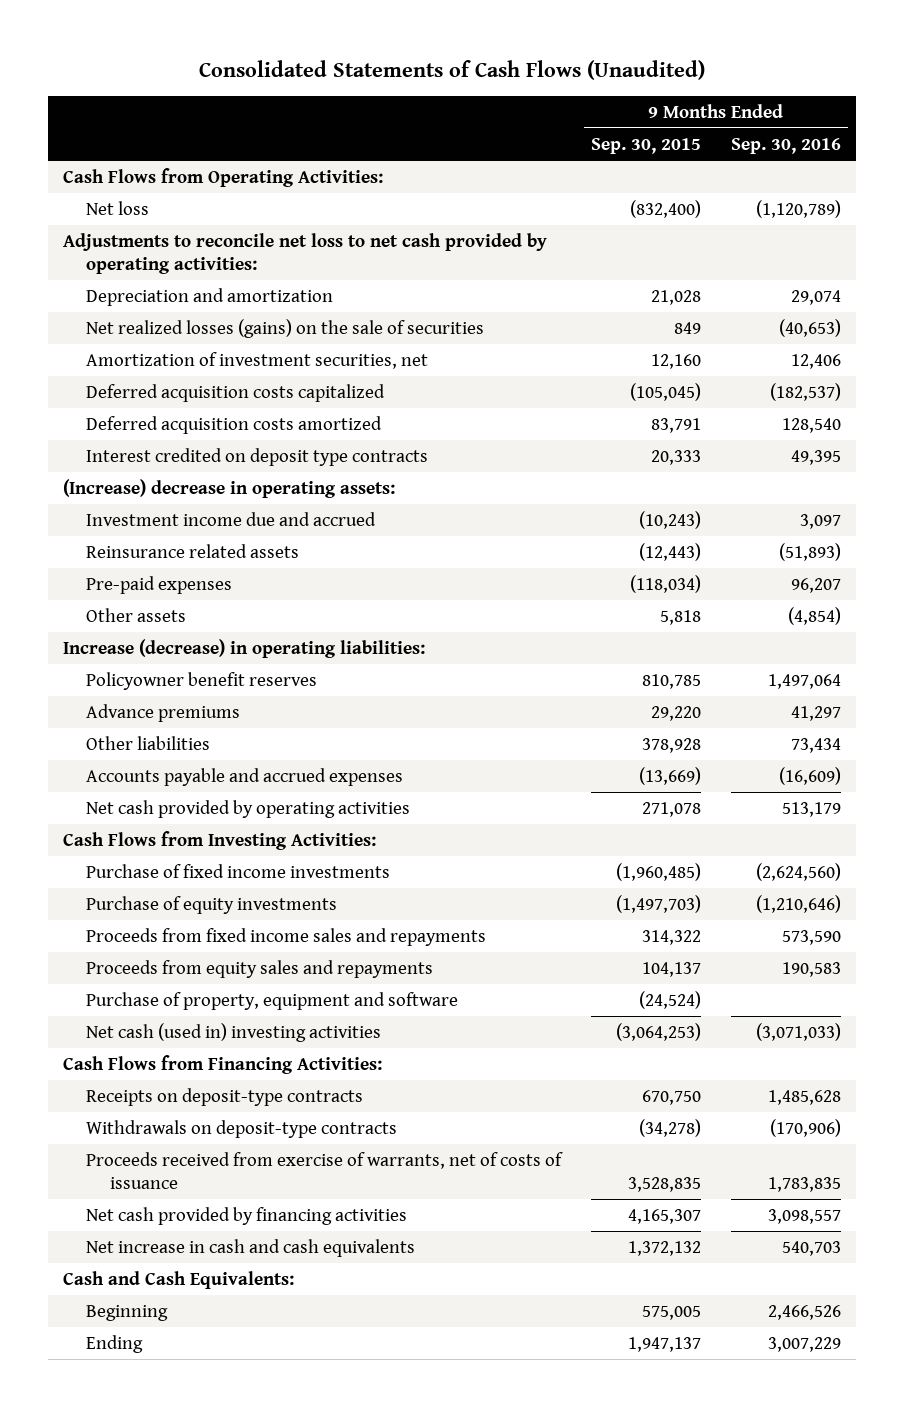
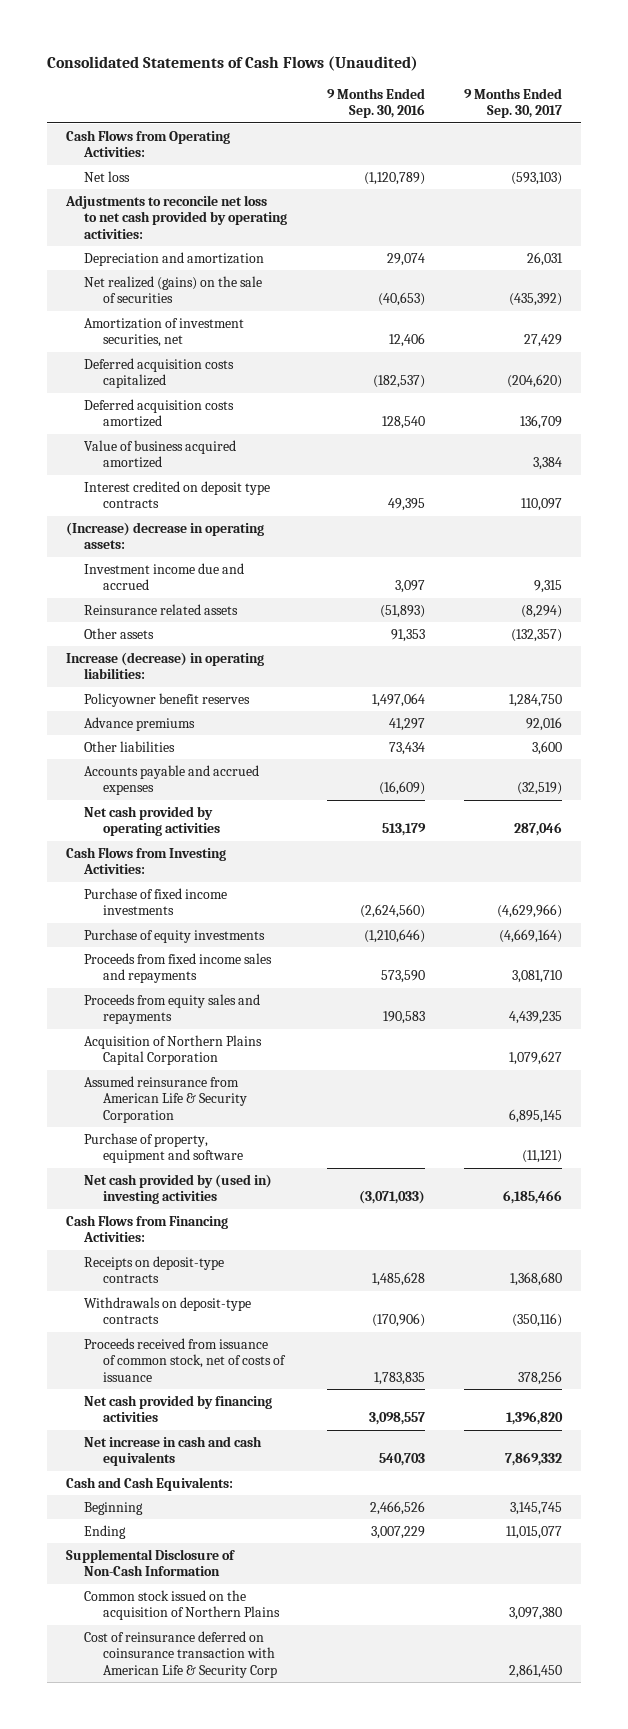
- | 9 Months Ended Sep. 30, 2015 | 9 Months Ended Sep. 30, 2016
+ | 9 Months Ended Sep. 30, 2016 | 9 Months Ended Sep. 30, 2017
- Net realized losses (gains) on the sale of securities | 849 | (40,653)
+ Net realized (gains) on the sale of securities | (40,653) | (435,392)
+ Value of business acquired amortized | | 3,384
- Pre-paid expenses | (118,034) | 96,207
- Other assets | 5,818 | (4,854)
+ Other assets | 91,353 | (132,357)
+ Acquisition of Northern Plains Capital Corporation | | 1,079,627
+ Assumed reinsurance from American Life & Security Corporation | | 6,895,145
- Net cash (used in) investing activities | (3,064,253) | (3,071,033)
+ Net cash provided by (used in) investing activities | (3,071,033) | 6,185,466
- Proceeds received from exercise of warrants, net of costs of issuance | 3,528,835 | 1,783,835
+ Proceeds received from issuance of common stock, net of costs of issuance | 1,783,835 | 378,256
+ Supplemental Disclosure of Non-Cash Information
+ Common stock issued on the acquisition of Northern Plains | | 3,097,380
+ Cost of reinsurance deferred on coinsurance transaction with American Life & Security Corp | | 2,861,450

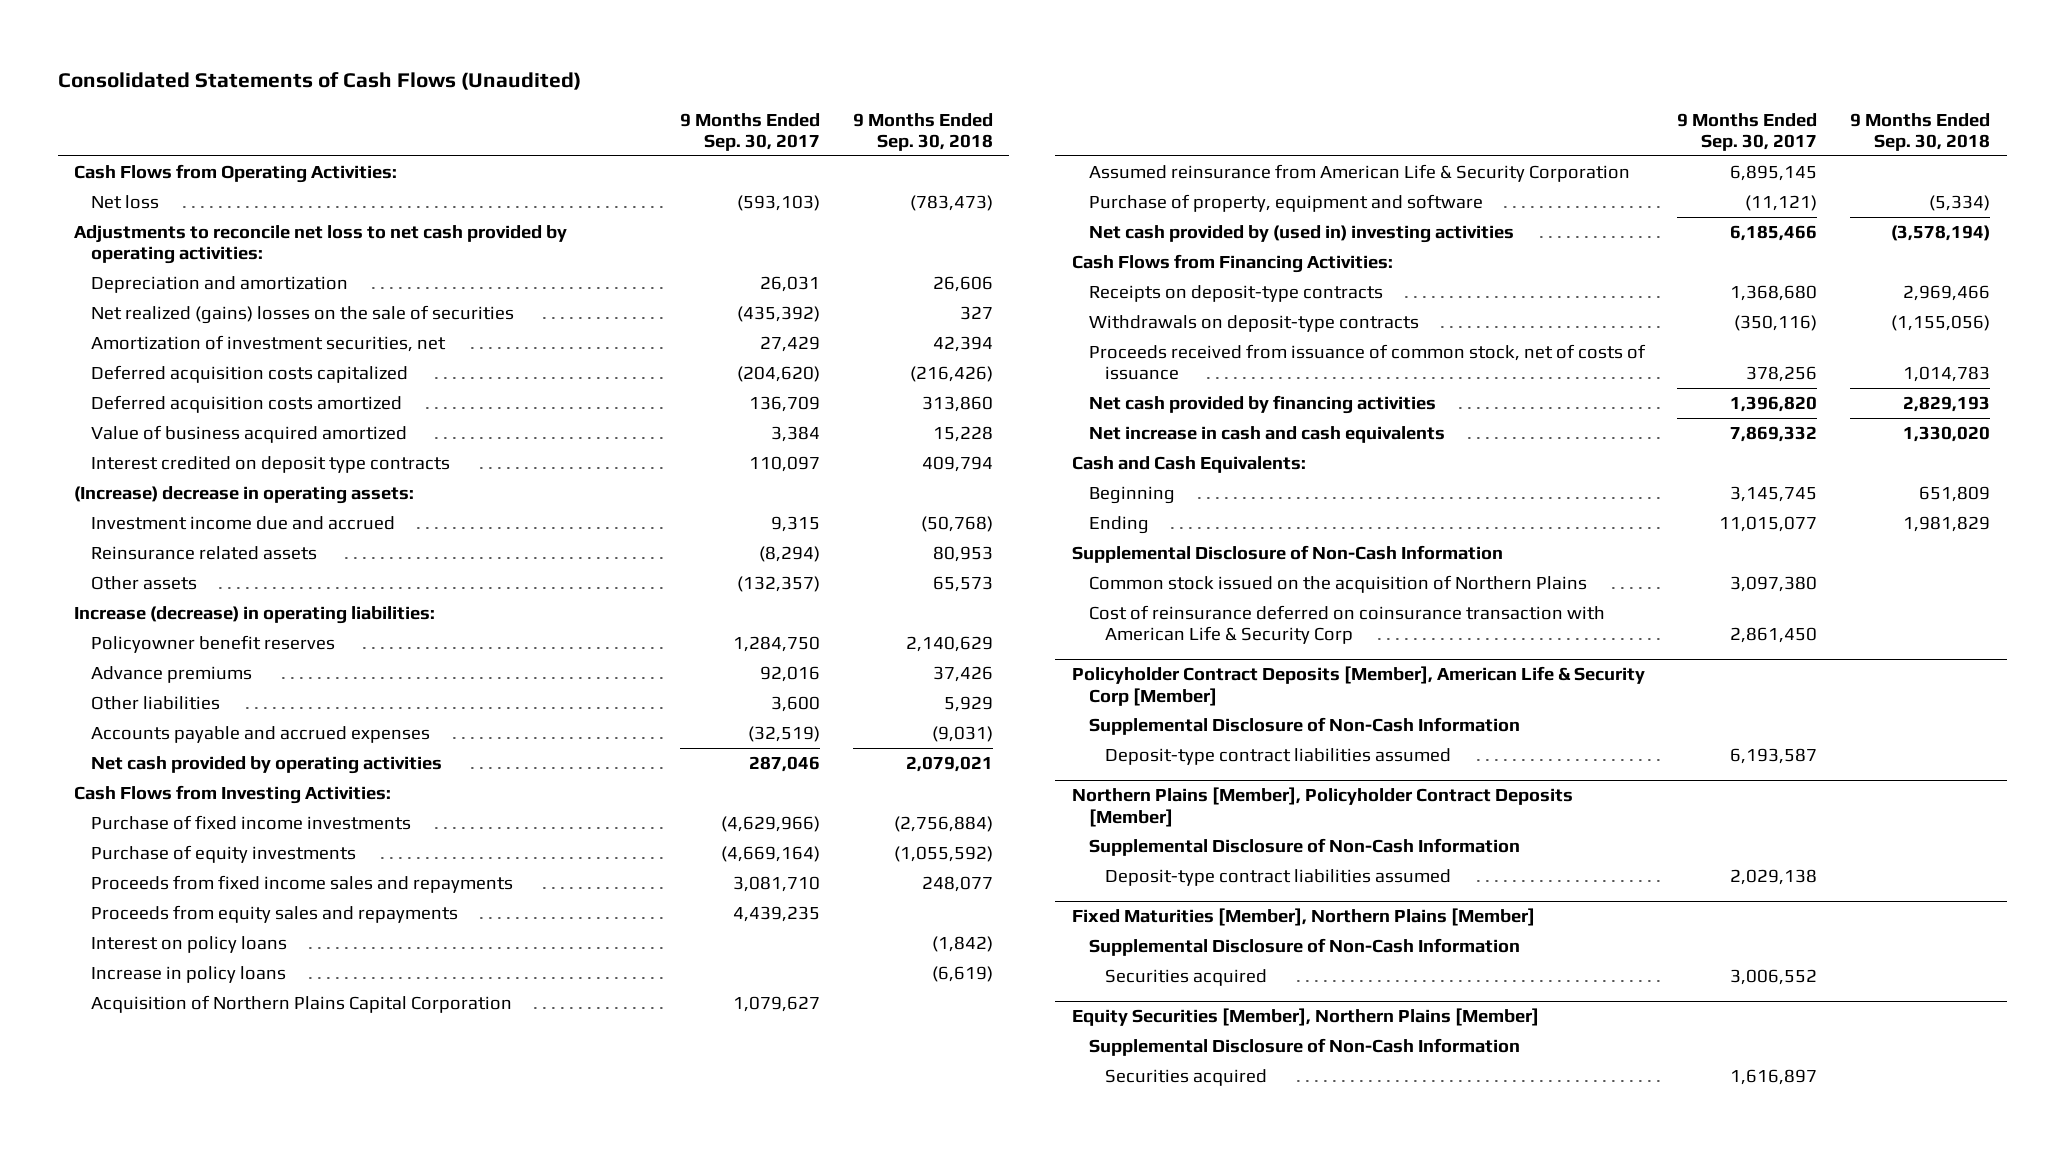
- | 9 Months Ended Sep. 30, 2016 | 9 Months Ended Sep. 30, 2017
+ | 9 Months Ended Sep. 30, 2017 | 9 Months Ended Sep. 30, 2018
- Net realized (gains) on the sale of securities | (40,653) | (435,392)
+ Net realized (gains) losses on the sale of securities | (435,392) | 327
+ Interest on policy loans | | (1,842)
+ Increase in policy loans | | (6,619)
+ Policyholder Contract Deposits [Member], American Life & Security Corp [Member]
+ Supplemental Disclosure of Non-Cash Information
+ Deposit-type contract liabilities assumed | 6,193,587 |
+ Northern Plains [Member], Policyholder Contract Deposits [Member]
+ Supplemental Disclosure of Non-Cash Information
+ Deposit-type contract liabilities assumed | 2,029,138 |
+ Fixed Maturities [Member], Northern Plains [Member]
+ Supplemental Disclosure of Non-Cash Information
+ Securities acquired | 3,006,552 |
+ Equity Securities [Member], Northern Plains [Member]
+ Supplemental Disclosure of Non-Cash Information
+ Securities acquired | 1,616,897 |

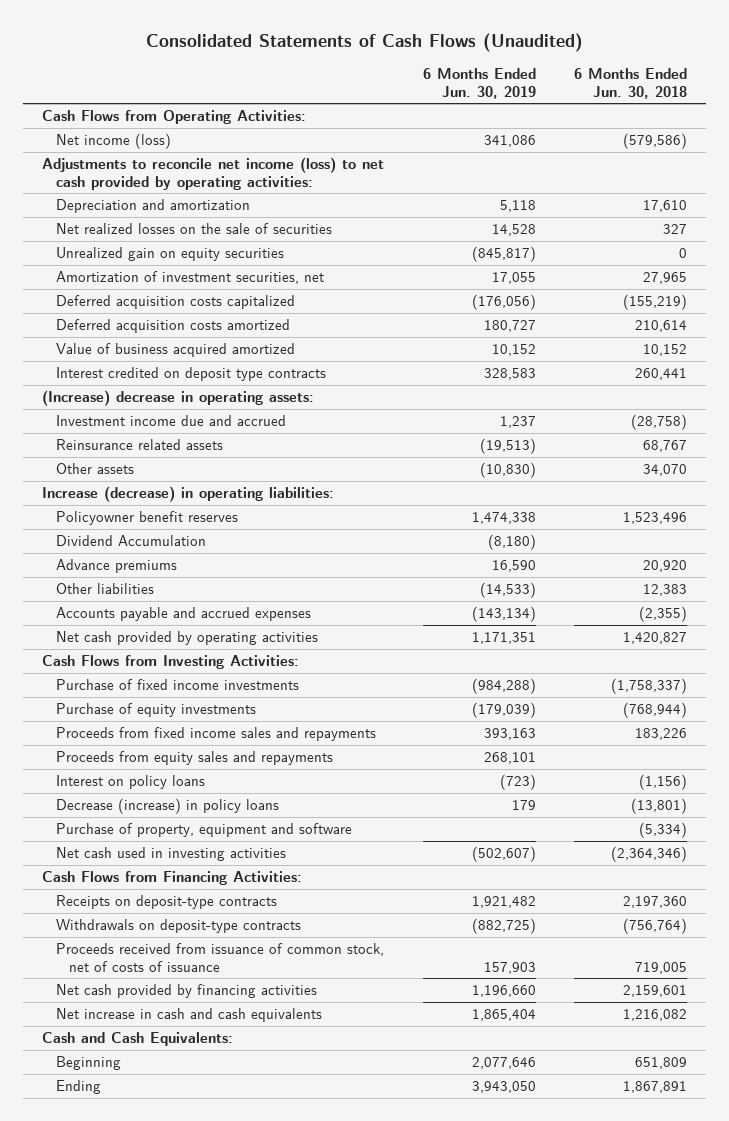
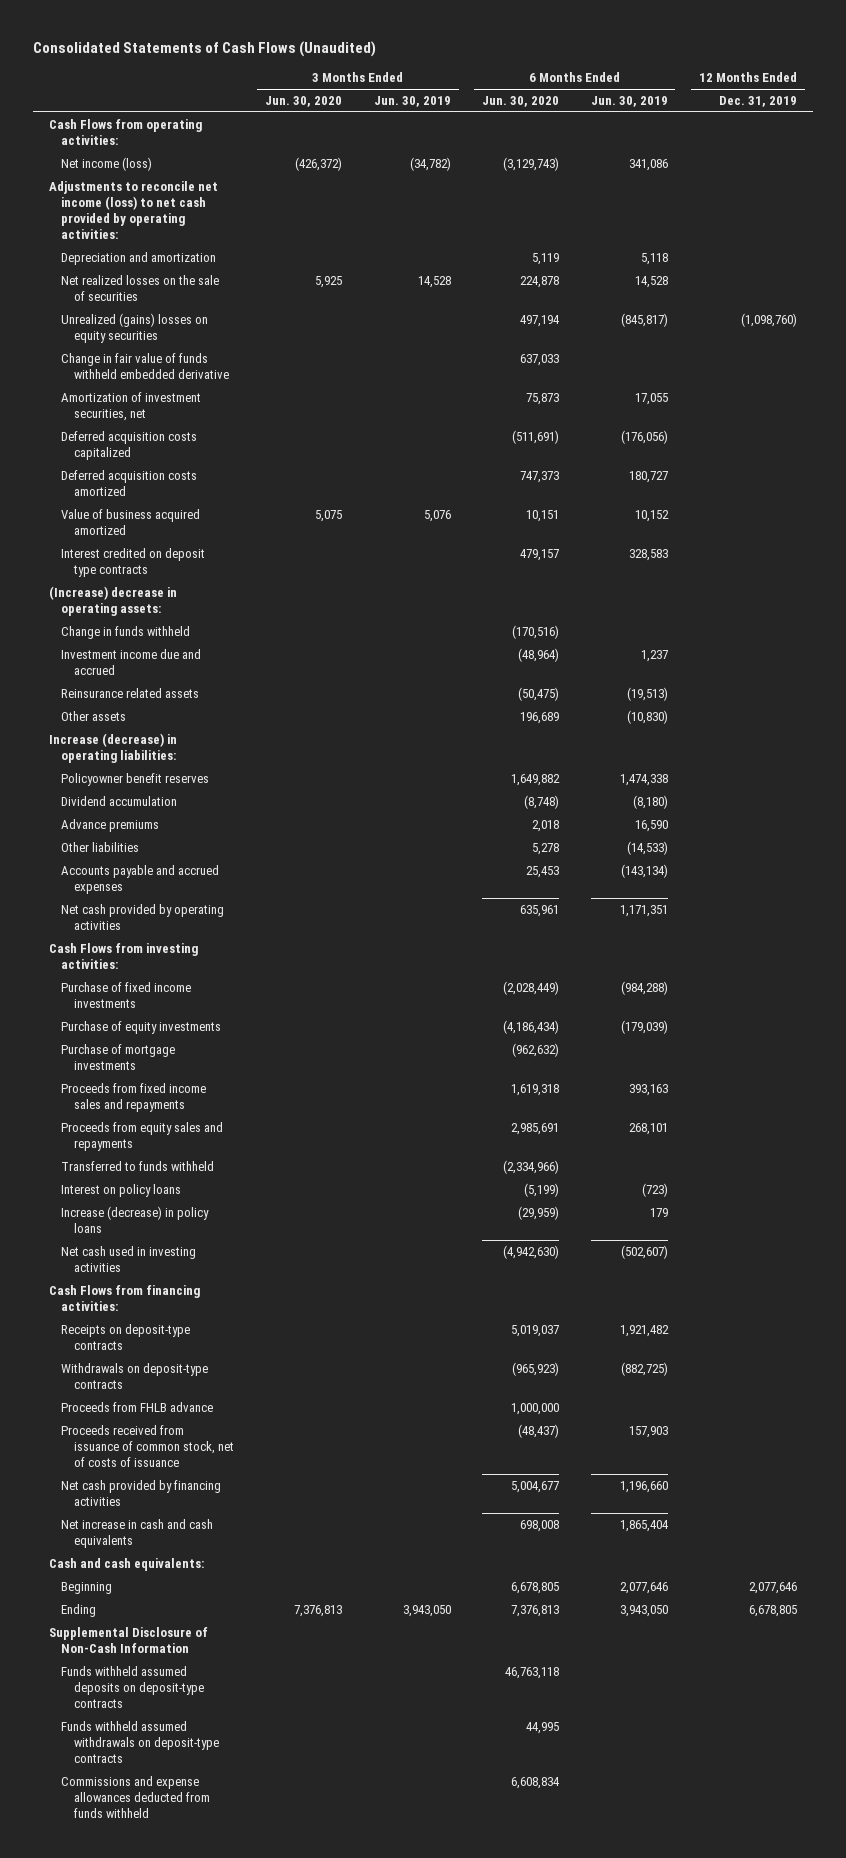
- | 6 Months Ended Jun. 30, 2019 | 6 Months Ended Jun. 30, 2018
+ | 3 Months Ended Jun. 30, 2020 | 3 Months Ended Jun. 30, 2019 | 6 Months Ended Jun. 30, 2020 | 6 Months Ended Jun. 30, 2019 | 12 Months Ended Dec. 31, 2019
- Cash Flows from Operating Activities:
+ Cash Flows from operating activities:
- Unrealized gain on equity securities | (845,817) | 0
+ Unrealized (gains) losses on equity securities | | | 497,194 | (845,817) | (1,098,760)
+ Change in fair value of funds withheld embedded derivative | | | 637,033 | |
+ Change in funds withheld | | | (170,516) | |
- Dividend Accumulation | (8,180) |
+ Dividend accumulation | | | (8,748) | (8,180) |
- Cash Flows from Investing Activities:
+ Cash Flows from investing activities:
+ Purchase of mortgage investments | | | (962,632) | |
+ Transferred to funds withheld | | | (2,334,966) | |
- Decrease (increase) in policy loans | 179 | (13,801)
- Purchase of property, equipment and software | | (5,334)
+ Increase (decrease) in policy loans | | | (29,959) | 179 |
- Cash Flows from Financing Activities:
+ Cash Flows from financing activities:
+ Proceeds from FHLB advance | | | 1,000,000 | |
- Cash and Cash Equivalents:
+ Cash and cash equivalents:
+ Supplemental Disclosure of Non-Cash Information
+ Funds withheld assumed deposits on deposit-type contracts | | | 46,763,118 | |
+ Funds withheld assumed withdrawals on deposit-type contracts | | | 44,995 | |
+ Commissions and expense allowances deducted from funds withheld | | | 6,608,834 | |

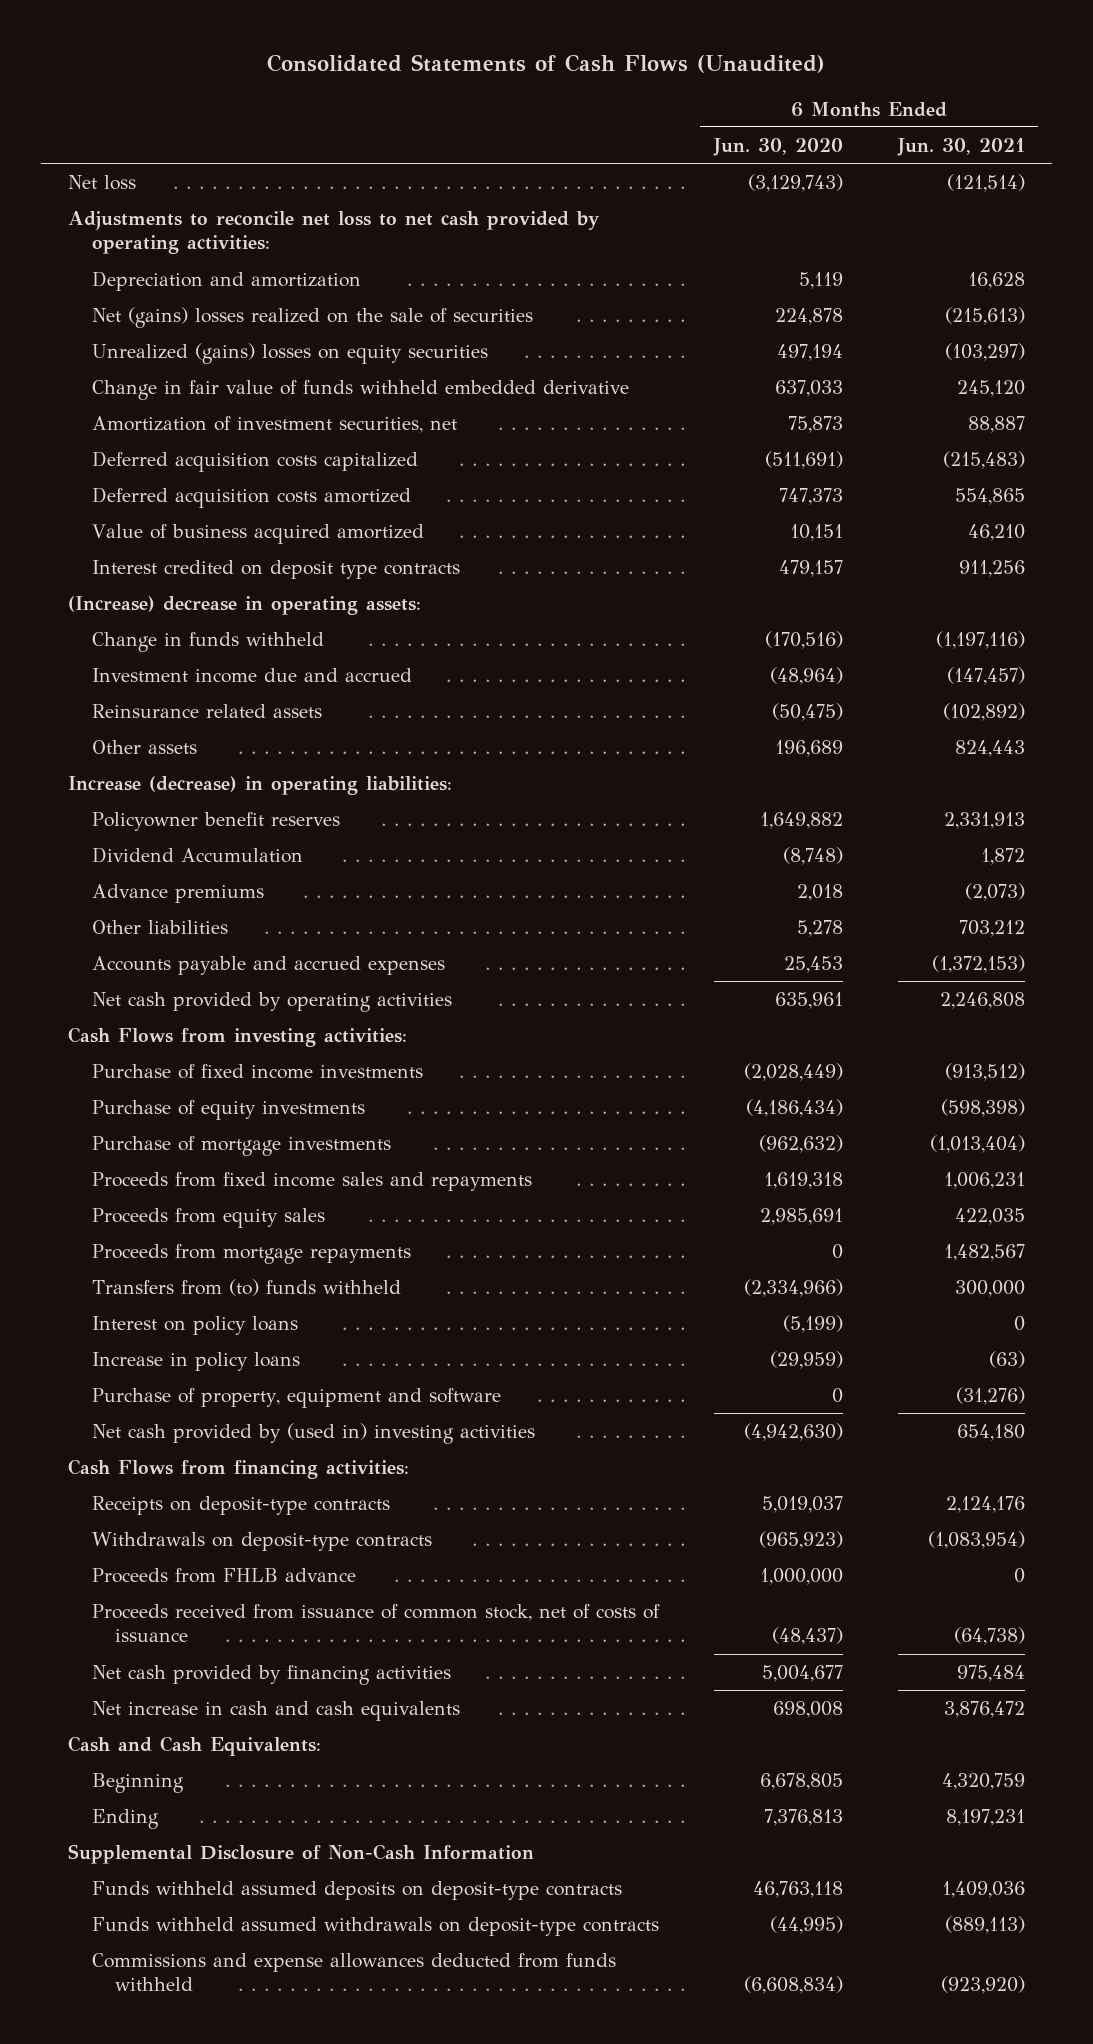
- | 3 Months Ended Jun. 30, 2020 | 3 Months Ended Jun. 30, 2019 | 6 Months Ended Jun. 30, 2020 | 6 Months Ended Jun. 30, 2019 | 12 Months Ended Dec. 31, 2019
+ | 6 Months Ended Jun. 30, 2020 | 6 Months Ended Jun. 30, 2021
- Cash Flows from operating activities:
- Net income (loss) | (426,372) | (34,782) | (3,129,743) | 341,086 |
- Adjustments to reconcile net income (loss) to net cash provided by operating activities:
+ Net loss | (3,129,743) | (121,514)
+ Adjustments to reconcile net loss to net cash provided by operating activities:
- Net realized losses on the sale of securities | 5,925 | 14,528 | 224,878 | 14,528 |
+ Net (gains) losses realized on the sale of securities | 224,878 | (215,613)
- Dividend accumulation | | | (8,748) | (8,180) |
+ Dividend Accumulation | (8,748) | 1,872
- Proceeds from equity sales and repayments | | | 2,985,691 | 268,101 |
- Transferred to funds withheld | | | (2,334,966) | |
+ Proceeds from equity sales | 2,985,691 | 422,035
+ Proceeds from mortgage repayments | 0 | 1,482,567
+ Transfers from (to) funds withheld | (2,334,966) | 300,000
- Increase (decrease) in policy loans | | | (29,959) | 179 |
- Net cash used in investing activities | | | (4,942,630) | (502,607) |
+ Increase in policy loans | (29,959) | (63)
+ Purchase of property, equipment and software | 0 | (31,276)
+ Net cash provided by (used in) investing activities | (4,942,630) | 654,180
- Cash and cash equivalents:
+ Cash and Cash Equivalents:
- Funds withheld assumed withdrawals on deposit-type contracts | | | 44,995 | |
- Commissions and expense allowances deducted from funds withheld | | | 6,608,834 | |
+ Funds withheld assumed withdrawals on deposit-type contracts | (44,995) | (889,113)
+ Commissions and expense allowances deducted from funds withheld | (6,608,834) | (923,920)

